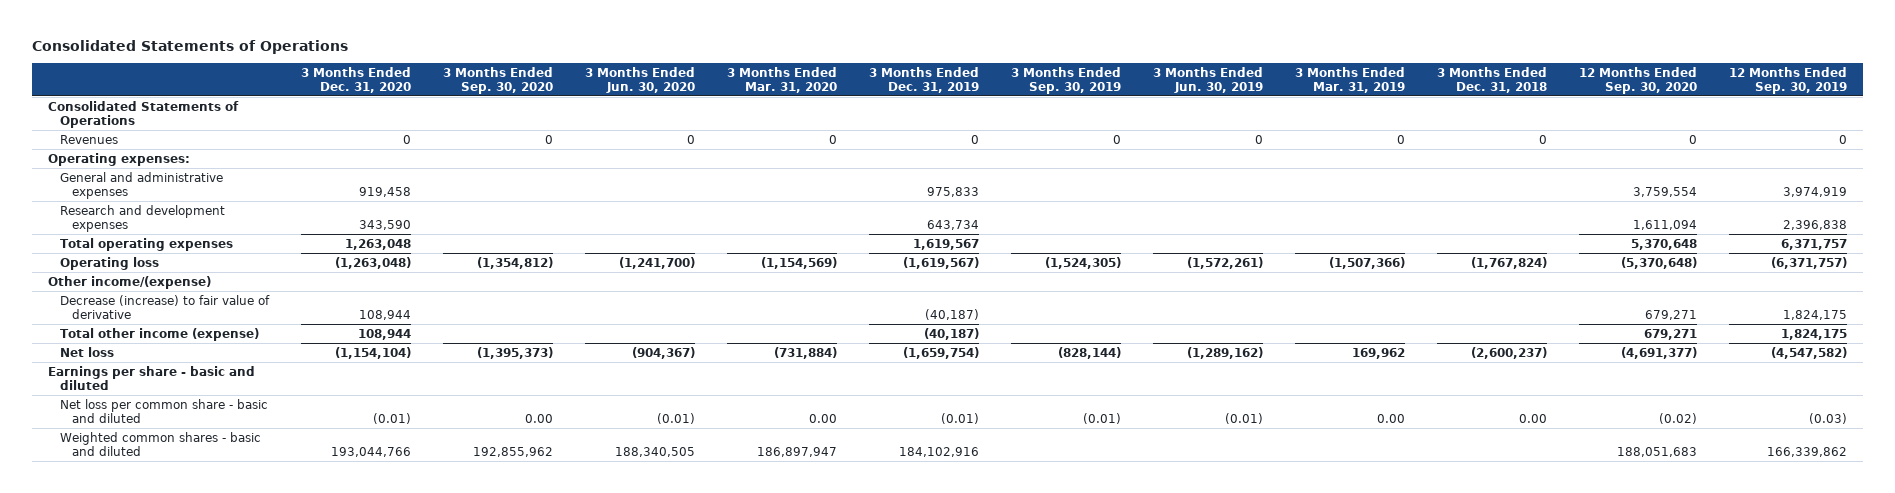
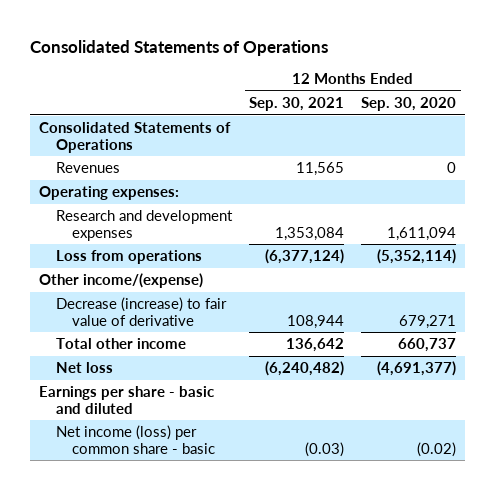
- | 3 Months Ended Dec. 31, 2020 | 3 Months Ended Sep. 30, 2020 | 3 Months Ended Jun. 30, 2020 | 3 Months Ended Mar. 31, 2020 | 3 Months Ended Dec. 31, 2019 | 3 Months Ended Sep. 30, 2019 | 3 Months Ended Jun. 30, 2019 | 3 Months Ended Mar. 31, 2019 | 3 Months Ended Dec. 31, 2018 | 12 Months Ended Sep. 30, 2020 | 12 Months Ended Sep. 30, 2019
+ | 12 Months Ended Sep. 30, 2021 | 12 Months Ended Sep. 30, 2020
- General and administrative expenses | 919,458 | | | | 975,833 | | | | | 3,759,554 | 3,974,919
- Total operating expenses | 1,263,048 | | | | 1,619,567 | | | | | 5,370,648 | 6,371,757
- Operating loss | (1,263,048) | (1,354,812) | (1,241,700) | (1,154,569) | (1,619,567) | (1,524,305) | (1,572,261) | (1,507,366) | (1,767,824) | (5,370,648) | (6,371,757)
+ Loss from operations | (6,377,124) | (5,352,114)
- Total other income (expense) | 108,944 | | | | (40,187) | | | | | 679,271 | 1,824,175
+ Total other income | 136,642 | 660,737
- Net loss per common share - basic and diluted | (0.01) | 0.00 | (0.01) | 0.00 | (0.01) | (0.01) | (0.01) | 0.00 | 0.00 | (0.02) | (0.03)
- Weighted common shares - basic and diluted | 193,044,766 | 192,855,962 | 188,340,505 | 186,897,947 | 184,102,916 | | | | | 188,051,683 | 166,339,862
+ Net income (loss) per common share - basic | (0.03) | (0.02)

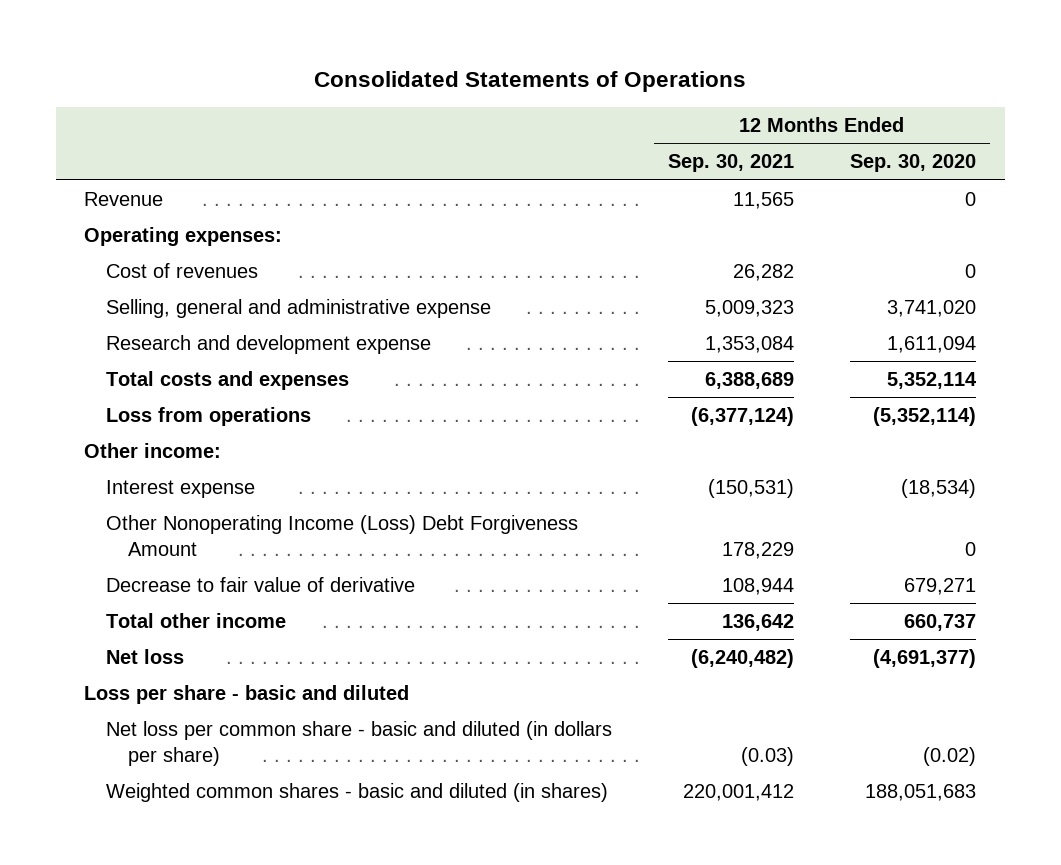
- Consolidated Statements of Operations
- Revenues | 11,565 | 0
+ Revenue | 11,565 | 0
- Research and development expenses | 1,353,084 | 1,611,094
+ Cost of revenues | 26,282 | 0
+ Selling, general and administrative expense | 5,009,323 | 3,741,020
+ Research and development expense | 1,353,084 | 1,611,094
+ Total costs and expenses | 6,388,689 | 5,352,114
- Other income/(expense)
- Decrease (increase) to fair value of derivative | 108,944 | 679,271
+ Other income:
+ Interest expense | (150,531) | (18,534)
+ Other Nonoperating Income (Loss) Debt Forgiveness Amount | 178,229 | 0
+ Decrease to fair value of derivative | 108,944 | 679,271
- Earnings per share - basic and diluted
- Net income (loss) per common share - basic | (0.03) | (0.02)
+ Loss per share - basic and diluted
+ Net loss per common share - basic and diluted (in dollars per share) | (0.03) | (0.02)
+ Weighted common shares - basic and diluted (in shares) | 220,001,412 | 188,051,683

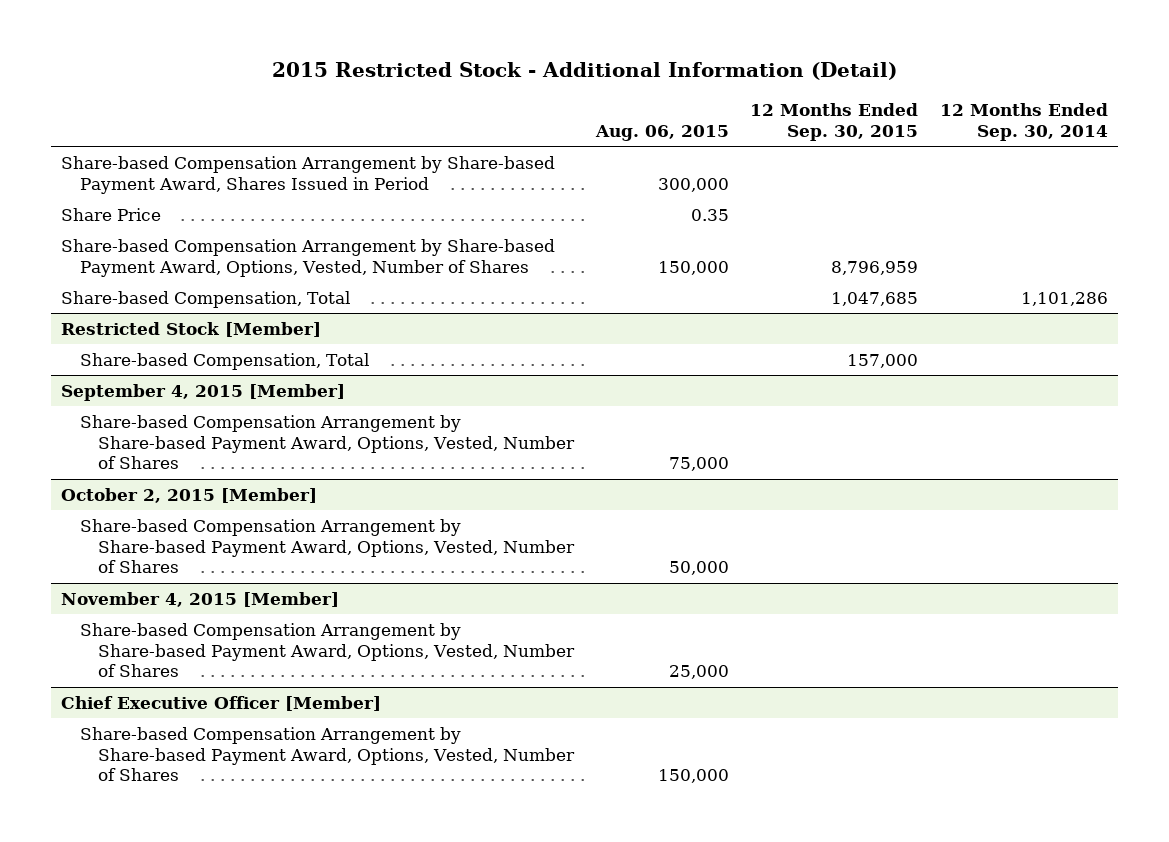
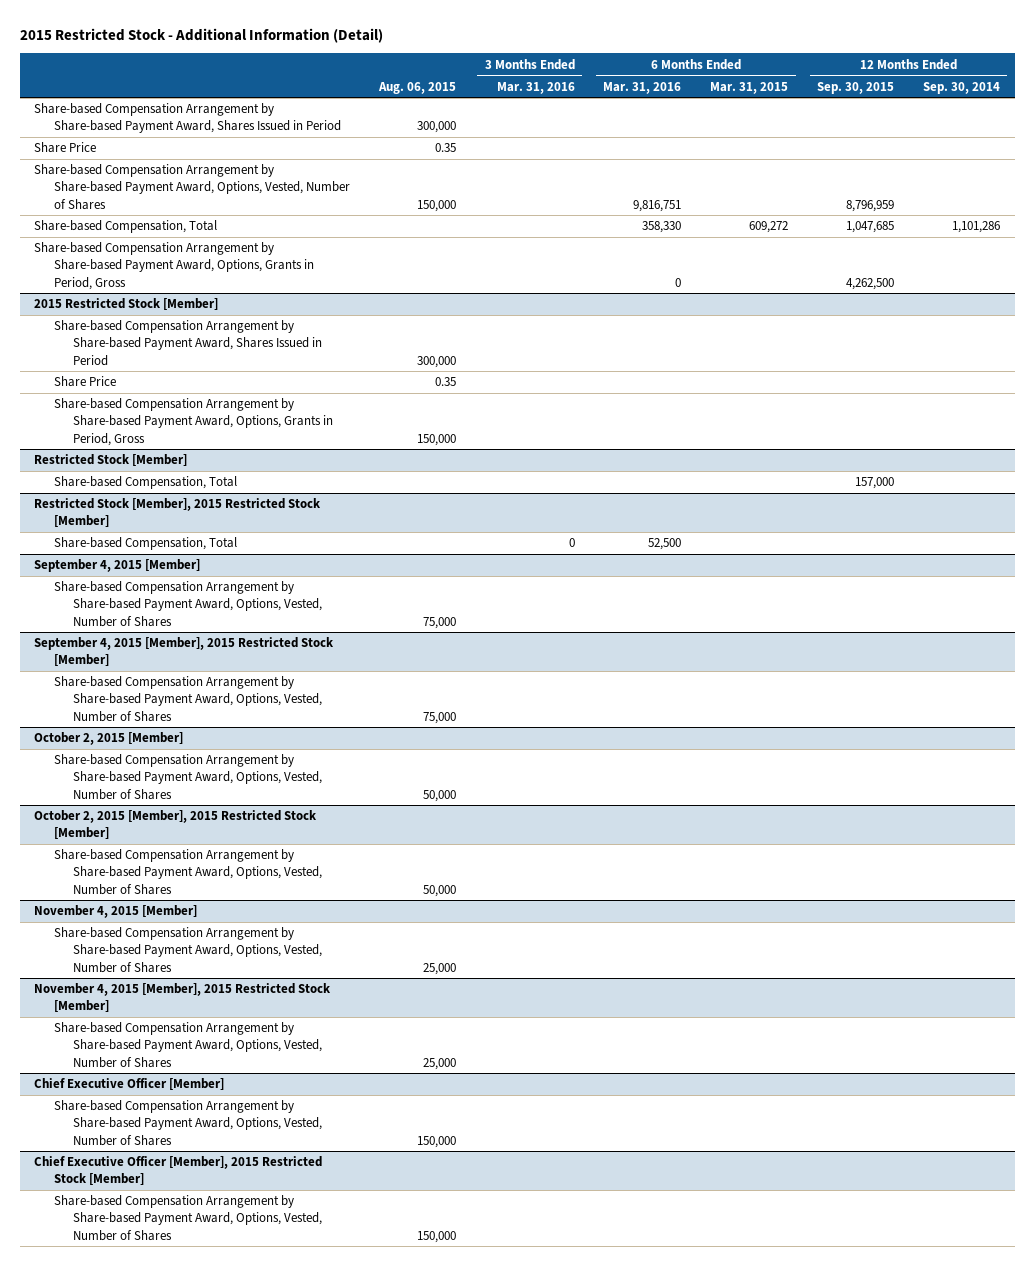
- | Aug. 06, 2015 | 12 Months Ended Sep. 30, 2015 | 12 Months Ended Sep. 30, 2014
+ | Aug. 06, 2015 | 3 Months Ended Mar. 31, 2016 | 6 Months Ended Mar. 31, 2016 | 6 Months Ended Mar. 31, 2015 | 12 Months Ended Sep. 30, 2015 | 12 Months Ended Sep. 30, 2014
+ Share-based Compensation Arrangement by Share-based Payment Award, Options, Grants in Period, Gross | | | 0 | | 4,262,500 |
+ 2015 Restricted Stock [Member]
+ Share-based Compensation Arrangement by Share-based Payment Award, Shares Issued in Period | 300,000 | | | | |
+ Share Price | 0.35 | | | | |
+ Share-based Compensation Arrangement by Share-based Payment Award, Options, Grants in Period, Gross | 150,000 | | | | |
+ Restricted Stock [Member], 2015 Restricted Stock [Member]
+ Share-based Compensation, Total | | 0 | 52,500 | | |
+ September 4, 2015 [Member], 2015 Restricted Stock [Member]
+ Share-based Compensation Arrangement by Share-based Payment Award, Options, Vested, Number of Shares | 75,000 | | | | |
+ October 2, 2015 [Member], 2015 Restricted Stock [Member]
+ Share-based Compensation Arrangement by Share-based Payment Award, Options, Vested, Number of Shares | 50,000 | | | | |
+ November 4, 2015 [Member], 2015 Restricted Stock [Member]
+ Share-based Compensation Arrangement by Share-based Payment Award, Options, Vested, Number of Shares | 25,000 | | | | |
+ Chief Executive Officer [Member], 2015 Restricted Stock [Member]
+ Share-based Compensation Arrangement by Share-based Payment Award, Options, Vested, Number of Shares | 150,000 | | | | |

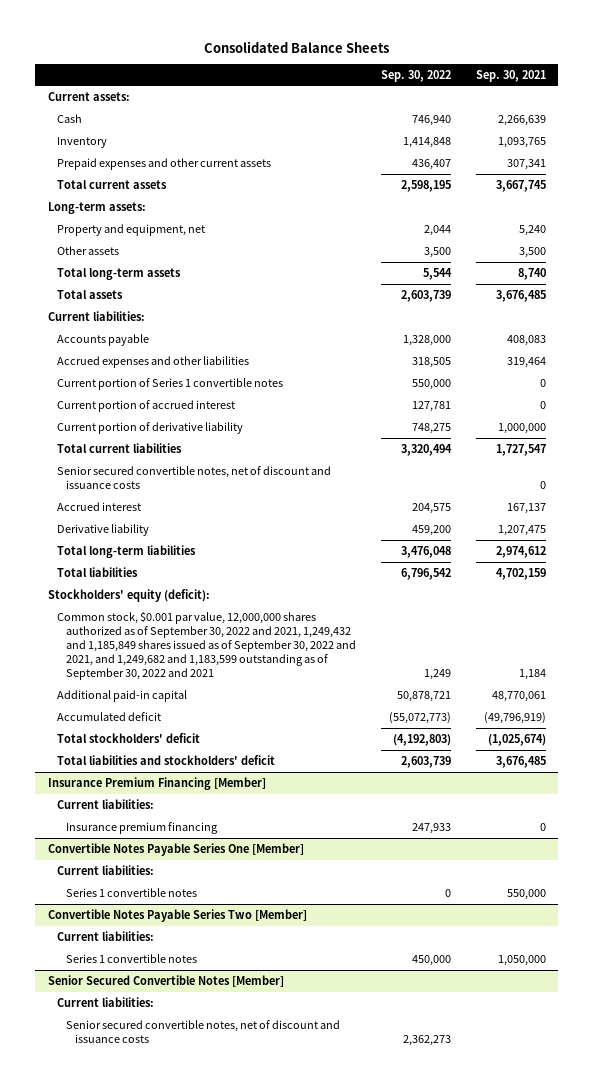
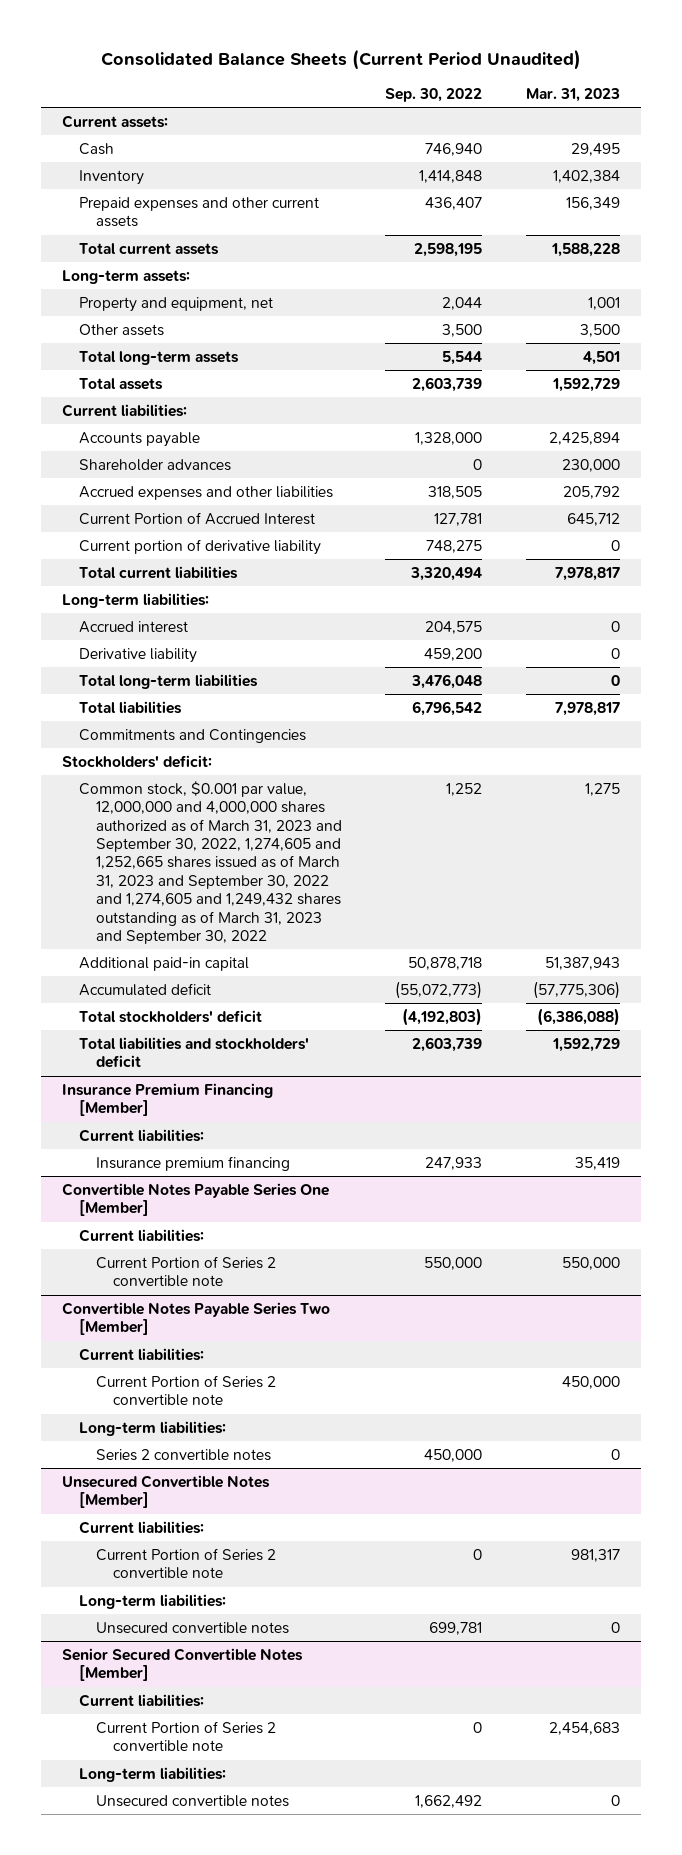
- Consolidated Balance Sheets
+ Consolidated Balance Sheets (Current Period Unaudited)
- | Sep. 30, 2022 | Sep. 30, 2021
+ | Sep. 30, 2022 | Mar. 31, 2023
+ Shareholder advances | 0 | 230,000
- Current portion of Series 1 convertible notes | 550,000 | 0
- Current portion of accrued interest | 127,781 | 0
+ Current Portion of Accrued Interest | 127,781 | 645,712
- Senior secured convertible notes, net of discount and issuance costs | | 0
+ Long-term liabilities:
- Stockholders' equity (deficit):
- Common stock, $0.001 par value, 12,000,000 shares authorized as of September 30, 2022 and 2021, 1,249,432 and 1,185,849 shares issued as of September 30, 2022 and 2021, and 1,249,682 and 1,183,599 outstanding as of September 30, 2022 and 2021 | 1,249 | 1,184
- Additional paid-in capital | 50,878,721 | 48,770,061
+ Commitments and Contingencies
+ Stockholders' deficit:
+ Common stock, $0.001 par value, 12,000,000 and 4,000,000 shares authorized as of March 31, 2023 and September 30, 2022, 1,274,605 and 1,252,665 shares issued as of March 31, 2023 and September 30, 2022 and 1,274,605 and 1,249,432 shares outstanding as of March 31, 2023 and September 30, 2022 | 1,252 | 1,275
+ Additional paid-in capital | 50,878,718 | 51,387,943
@ Convertible Notes Payable Series One [Member]
- Series 1 convertible notes | 0 | 550,000
+ Current Portion of Series 2 convertible note | 550,000 | 550,000
@ Convertible Notes Payable Series Two [Member]
- Series 1 convertible notes | 450,000 | 1,050,000
+ Current Portion of Series 2 convertible note | | 450,000
+ Long-term liabilities:
+ Series 2 convertible notes | 450,000 | 0
+ Unsecured Convertible Notes [Member]
+ Current liabilities:
+ Current Portion of Series 2 convertible note | 0 | 981,317
+ Long-term liabilities:
+ Unsecured convertible notes | 699,781 | 0
@ Senior Secured Convertible Notes [Member]
- Senior secured convertible notes, net of discount and issuance costs | 2,362,273 |
+ Current Portion of Series 2 convertible note | 0 | 2,454,683
+ Long-term liabilities:
+ Unsecured convertible notes | 1,662,492 | 0

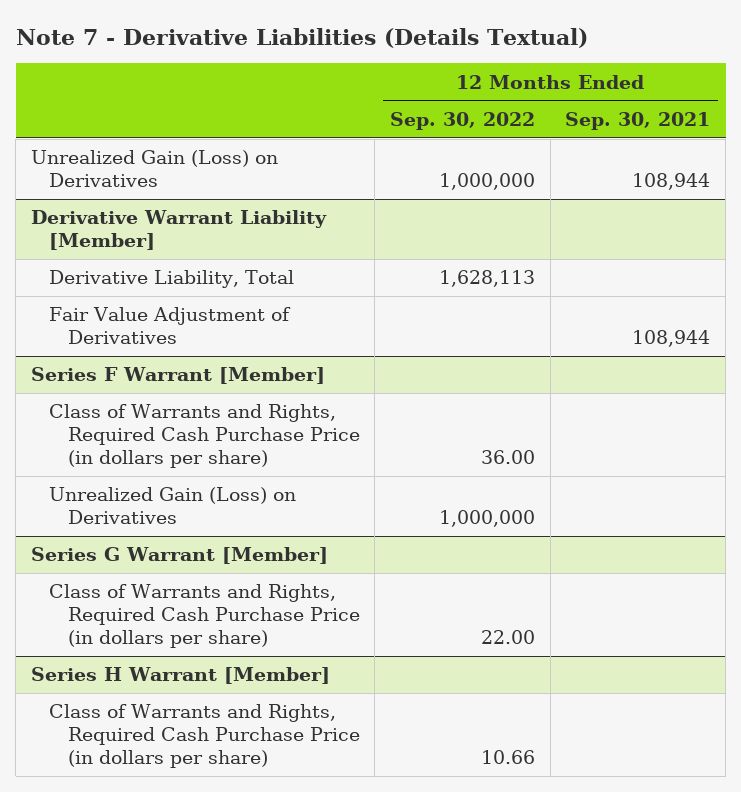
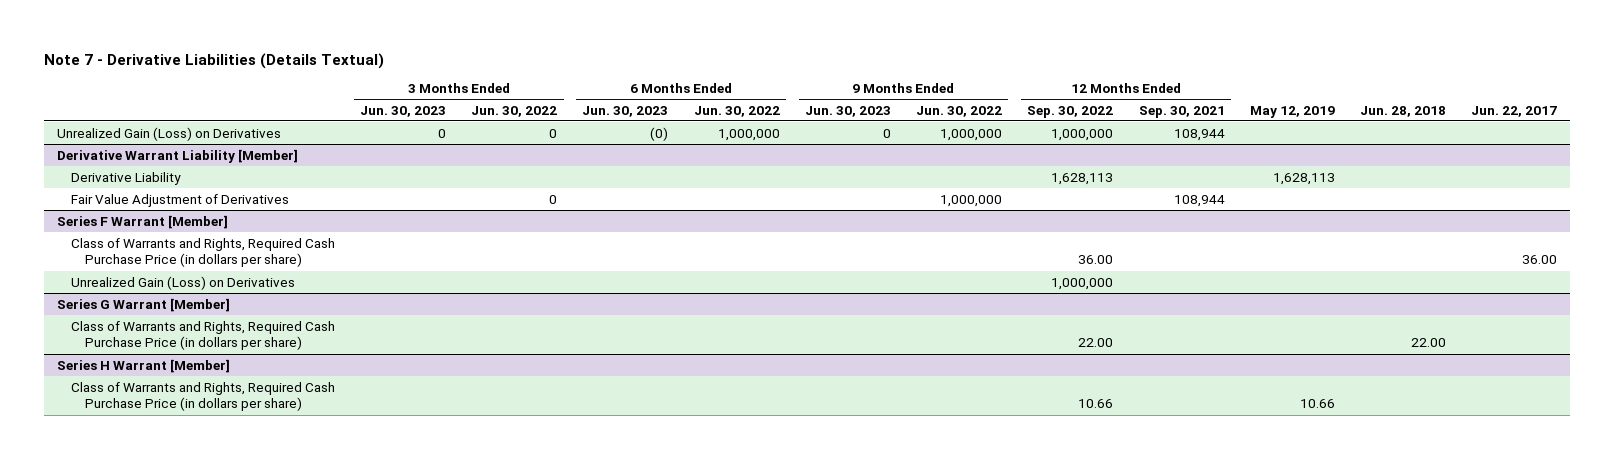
- | 12 Months Ended Sep. 30, 2022 | 12 Months Ended Sep. 30, 2021
+ | 3 Months Ended Jun. 30, 2023 | 3 Months Ended Jun. 30, 2022 | 6 Months Ended Jun. 30, 2023 | 6 Months Ended Jun. 30, 2022 | 9 Months Ended Jun. 30, 2023 | 9 Months Ended Jun. 30, 2022 | 12 Months Ended Sep. 30, 2022 | 12 Months Ended Sep. 30, 2021 | May 12, 2019 | Jun. 28, 2018 | Jun. 22, 2017
@ Derivative Warrant Liability [Member]
- Derivative Liability, Total | 1,628,113 |
+ Derivative Liability | | | | | | | 1,628,113 | | 1,628,113 | |

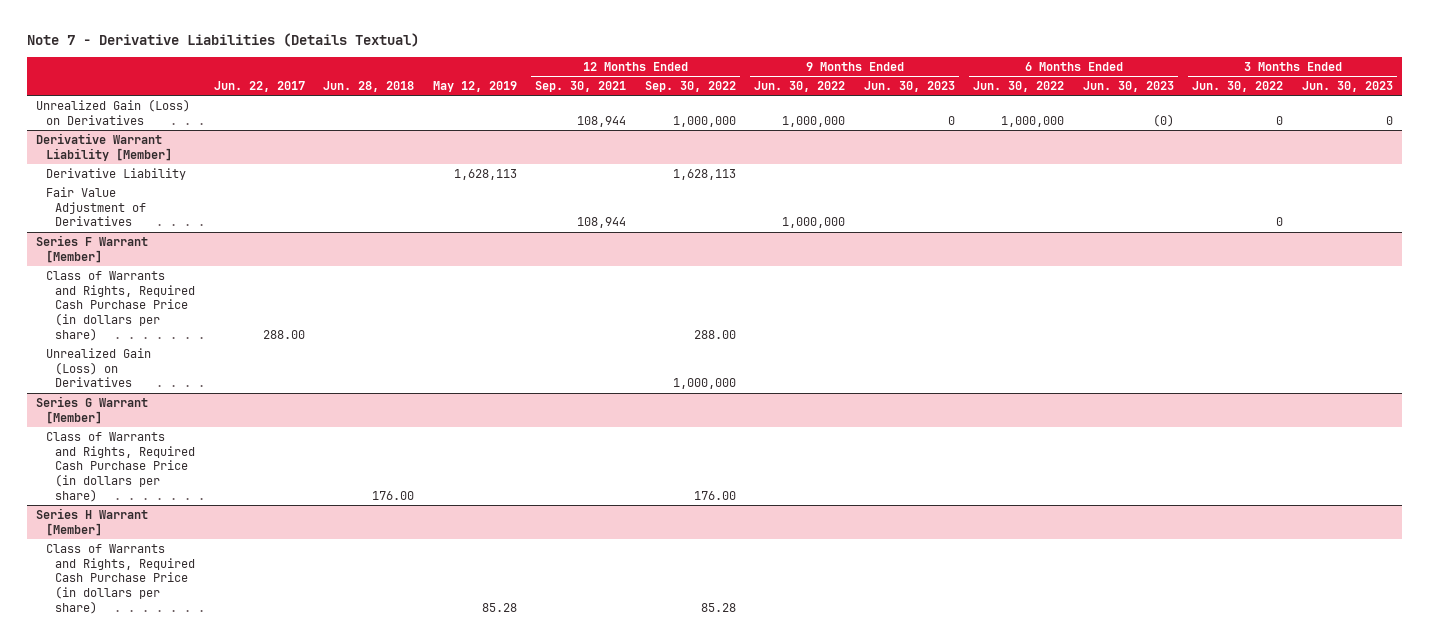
- | 3 Months Ended Jun. 30, 2023 | 3 Months Ended Jun. 30, 2022 | 6 Months Ended Jun. 30, 2023 | 6 Months Ended Jun. 30, 2022 | 9 Months Ended Jun. 30, 2023 | 9 Months Ended Jun. 30, 2022 | 12 Months Ended Sep. 30, 2022 | 12 Months Ended Sep. 30, 2021 | May 12, 2019 | Jun. 28, 2018 | Jun. 22, 2017
+ | Jun. 22, 2017 | Jun. 28, 2018 | May 12, 2019 | 12 Months Ended Sep. 30, 2021 | 12 Months Ended Sep. 30, 2022 | 9 Months Ended Jun. 30, 2022 | 9 Months Ended Jun. 30, 2023 | 6 Months Ended Jun. 30, 2022 | 6 Months Ended Jun. 30, 2023 | 3 Months Ended Jun. 30, 2022 | 3 Months Ended Jun. 30, 2023
@ Series F Warrant [Member]
- Class of Warrants and Rights, Required Cash Purchase Price (in dollars per share) | | | | | | | 36.00 | | | | 36.00
+ Class of Warrants and Rights, Required Cash Purchase Price (in dollars per share) | 288.00 | | | | 288.00 | | | | | |
@ Series G Warrant [Member]
- Class of Warrants and Rights, Required Cash Purchase Price (in dollars per share) | | | | | | | 22.00 | | | 22.00 |
+ Class of Warrants and Rights, Required Cash Purchase Price (in dollars per share) | | 176.00 | | | 176.00 | | | | | |
@ Series H Warrant [Member]
- Class of Warrants and Rights, Required Cash Purchase Price (in dollars per share) | | | | | | | 10.66 | | 10.66 | |
+ Class of Warrants and Rights, Required Cash Purchase Price (in dollars per share) | | | 85.28 | | 85.28 | | | | | |

